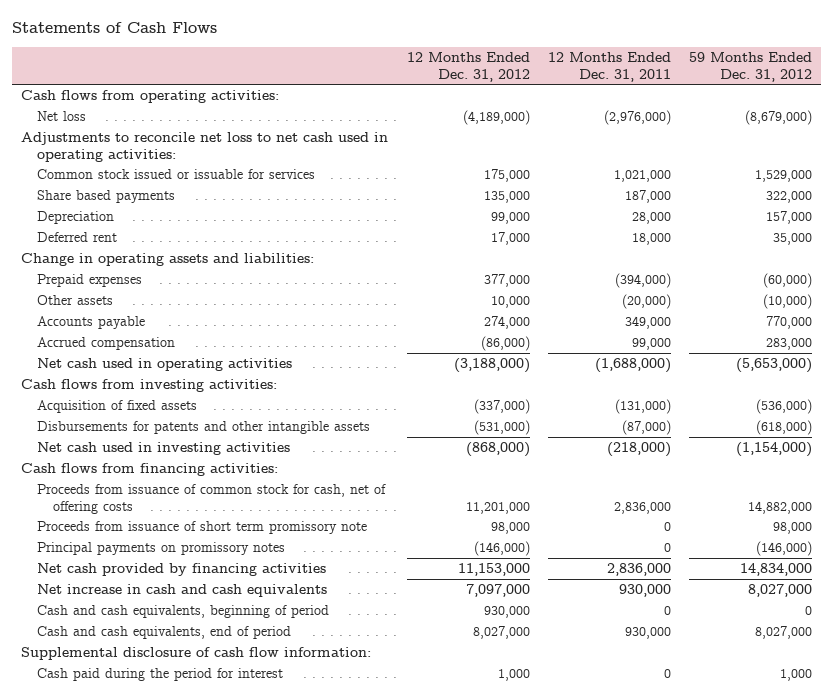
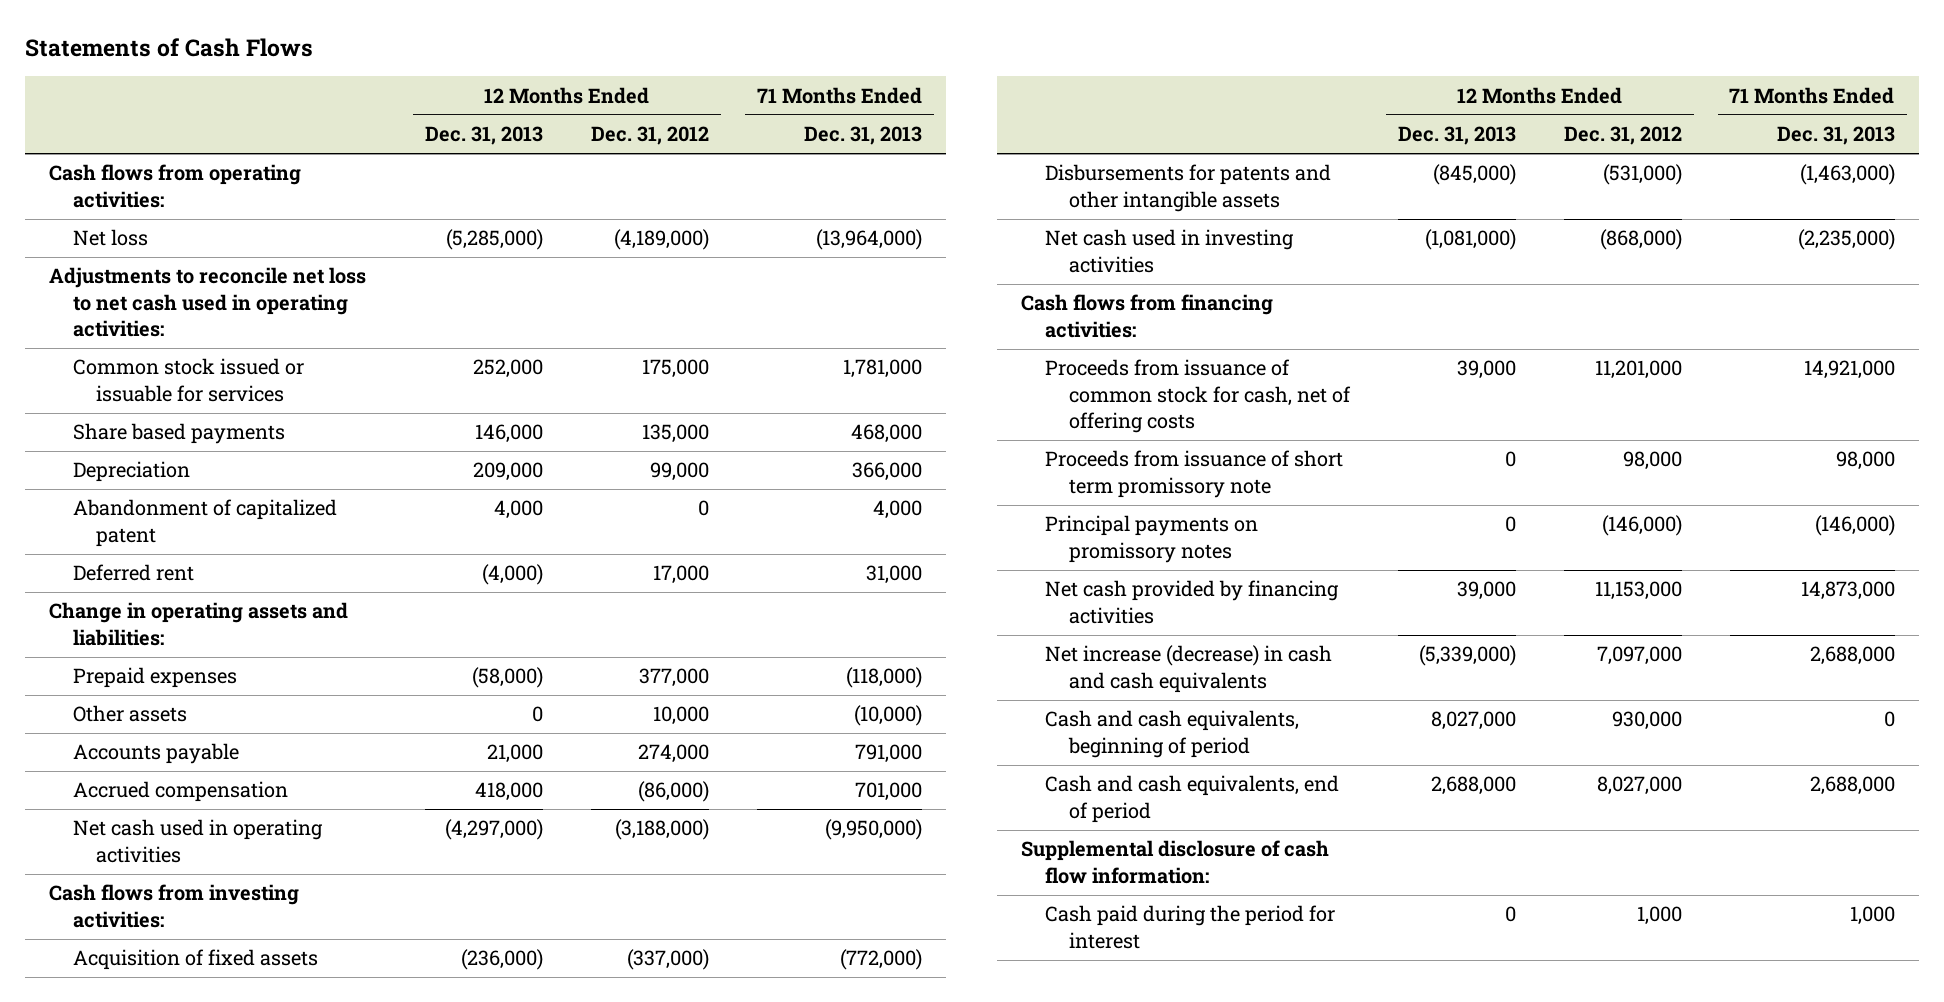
- | 12 Months Ended Dec. 31, 2012 | 12 Months Ended Dec. 31, 2011 | 59 Months Ended Dec. 31, 2012
+ | 12 Months Ended Dec. 31, 2013 | 12 Months Ended Dec. 31, 2012 | 71 Months Ended Dec. 31, 2013
+ Abandonment of capitalized patent | 4,000 | 0 | 4,000
- Net increase in cash and cash equivalents | 7,097,000 | 930,000 | 8,027,000
+ Net increase (decrease) in cash and cash equivalents | (5,339,000) | 7,097,000 | 2,688,000

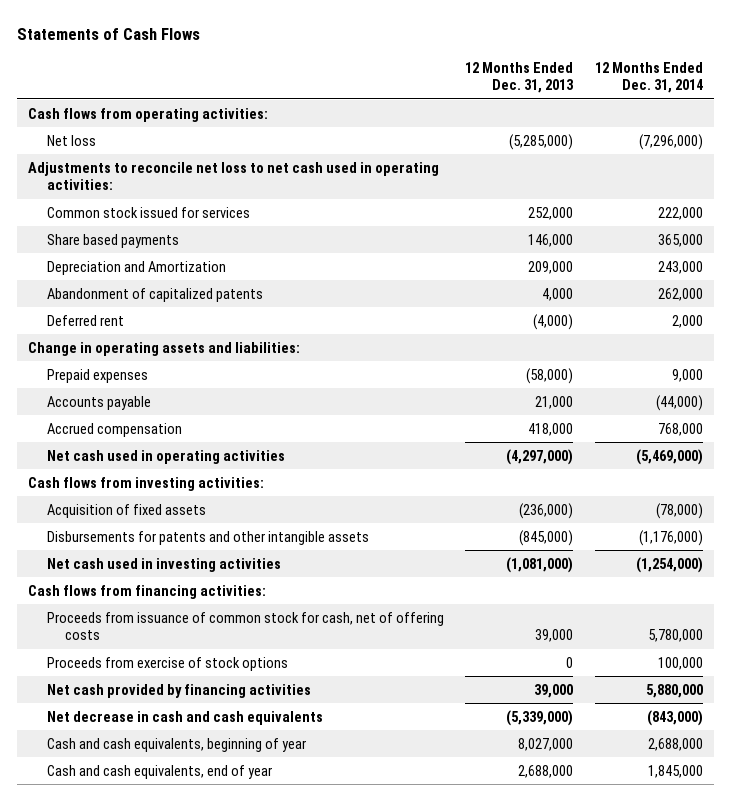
- | 12 Months Ended Dec. 31, 2013 | 12 Months Ended Dec. 31, 2012 | 71 Months Ended Dec. 31, 2013
+ | 12 Months Ended Dec. 31, 2013 | 12 Months Ended Dec. 31, 2014
- Common stock issued or issuable for services | 252,000 | 175,000 | 1,781,000
+ Common stock issued for services | 252,000 | 222,000
- Depreciation | 209,000 | 99,000 | 366,000
- Abandonment of capitalized patent | 4,000 | 0 | 4,000
+ Depreciation and Amortization | 209,000 | 243,000
+ Abandonment of capitalized patents | 4,000 | 262,000
- Other assets | 0 | 10,000 | (10,000)
- Proceeds from issuance of short term promissory note | 0 | 98,000 | 98,000
- Principal payments on promissory notes | 0 | (146,000) | (146,000)
+ Proceeds from exercise of stock options | 0 | 100,000
- Net increase (decrease) in cash and cash equivalents | (5,339,000) | 7,097,000 | 2,688,000
- Cash and cash equivalents, beginning of period | 8,027,000 | 930,000 | 0
- Cash and cash equivalents, end of period | 2,688,000 | 8,027,000 | 2,688,000
- Supplemental disclosure of cash flow information:
- Cash paid during the period for interest | 0 | 1,000 | 1,000
+ Net decrease in cash and cash equivalents | (5,339,000) | (843,000)
+ Cash and cash equivalents, beginning of year | 8,027,000 | 2,688,000
+ Cash and cash equivalents, end of year | 2,688,000 | 1,845,000

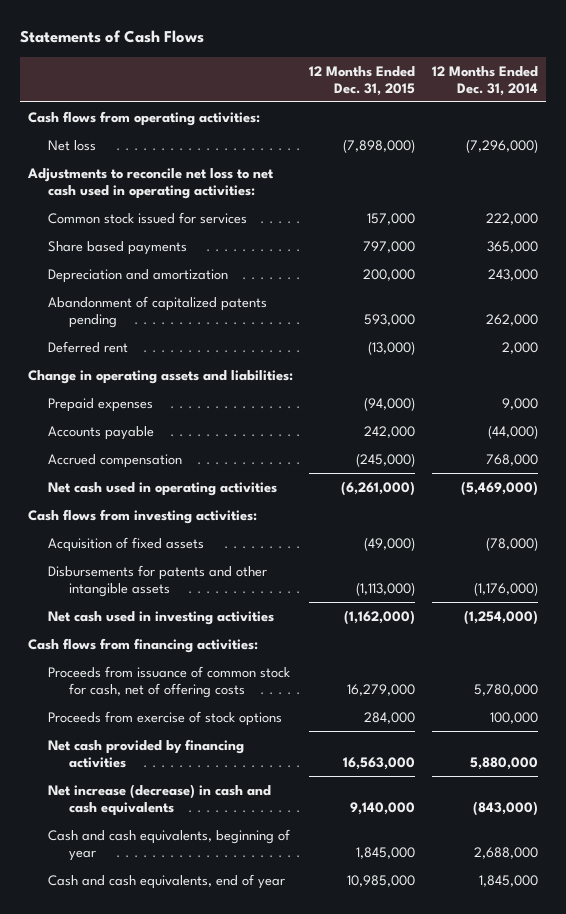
- | 12 Months Ended Dec. 31, 2013 | 12 Months Ended Dec. 31, 2014
+ | 12 Months Ended Dec. 31, 2015 | 12 Months Ended Dec. 31, 2014
- Depreciation and Amortization | 209,000 | 243,000
- Abandonment of capitalized patents | 4,000 | 262,000
+ Depreciation and amortization | 200,000 | 243,000
+ Abandonment of capitalized patents pending | 593,000 | 262,000
- Net decrease in cash and cash equivalents | (5,339,000) | (843,000)
+ Net increase (decrease) in cash and cash equivalents | 9,140,000 | (843,000)

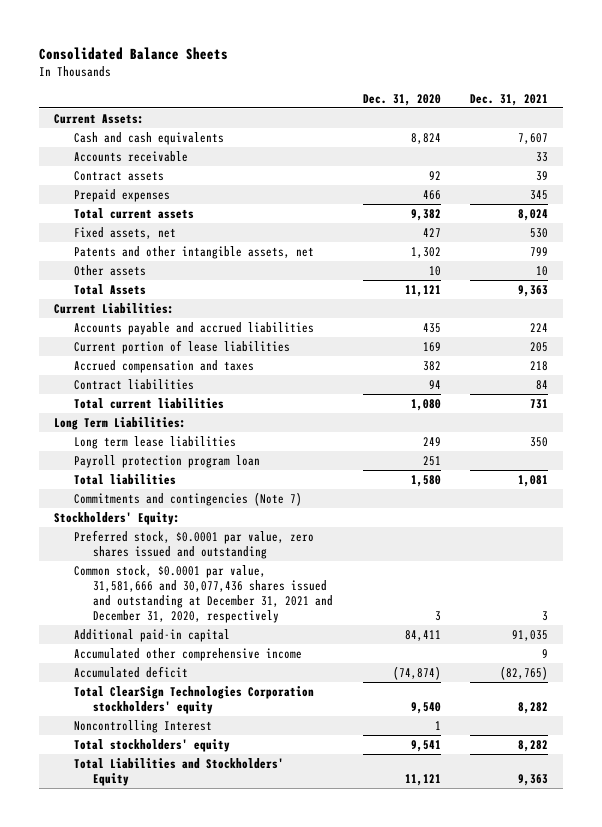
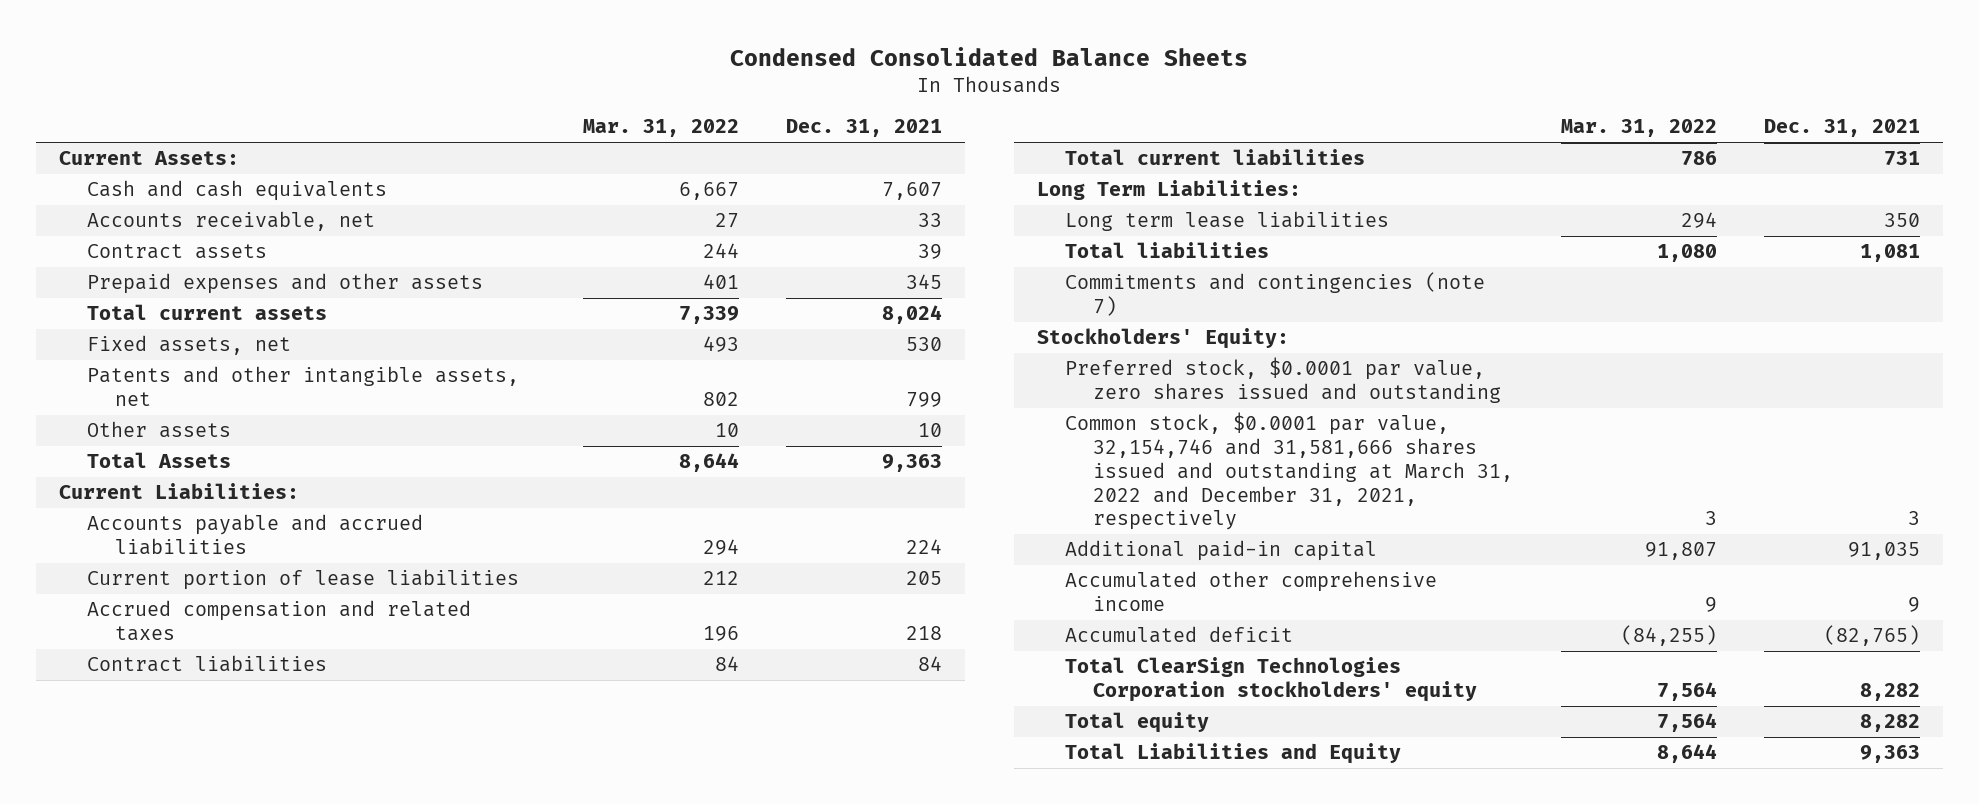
- Consolidated Balance Sheets
+ Condensed Consolidated Balance Sheets
- | Dec. 31, 2020 | Dec. 31, 2021
+ | Mar. 31, 2022 | Dec. 31, 2021
- Accounts receivable | | 33
+ Accounts receivable, net | 27 | 33
- Prepaid expenses | 466 | 345
+ Prepaid expenses and other assets | 401 | 345
- Accrued compensation and taxes | 382 | 218
+ Accrued compensation and related taxes | 196 | 218
- Payroll protection program loan | 251 |
- Commitments and contingencies (Note 7)
+ Commitments and contingencies (note 7)
- Common stock, $0.0001 par value, 31,581,666 and 30,077,436 shares issued and outstanding at December 31, 2021 and December 31, 2020, respectively | 3 | 3
+ Common stock, $0.0001 par value, 32,154,746 and 31,581,666 shares issued and outstanding at March 31, 2022 and December 31, 2021, respectively | 3 | 3
- Noncontrolling Interest | 1 |
- Total stockholders' equity | 9,541 | 8,282
- Total Liabilities and Stockholders' Equity | 11,121 | 9,363
+ Total equity | 7,564 | 8,282
+ Total Liabilities and Equity | 8,644 | 9,363

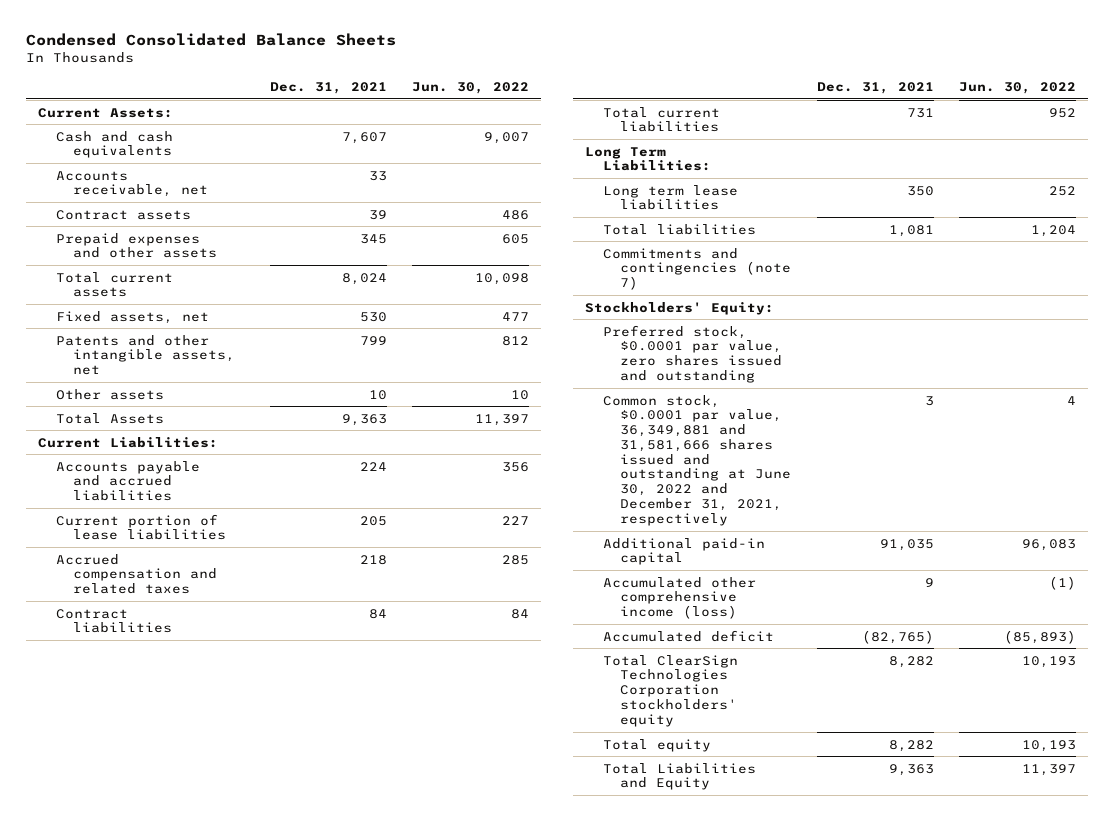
- | Mar. 31, 2022 | Dec. 31, 2021
+ | Dec. 31, 2021 | Jun. 30, 2022
- Common stock, $0.0001 par value, 32,154,746 and 31,581,666 shares issued and outstanding at March 31, 2022 and December 31, 2021, respectively | 3 | 3
+ Common stock, $0.0001 par value, 36,349,881 and 31,581,666 shares issued and outstanding at June 30, 2022 and December 31, 2021, respectively | 3 | 4
- Accumulated other comprehensive income | 9 | 9
+ Accumulated other comprehensive income (loss) | 9 | (1)

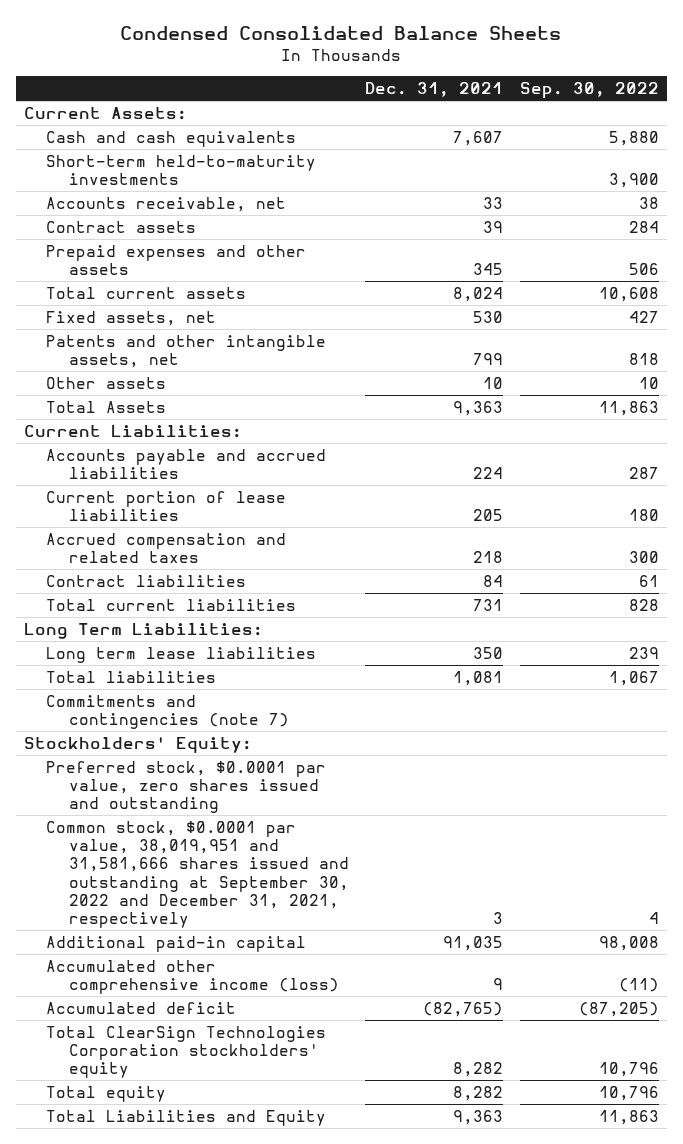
- | Dec. 31, 2021 | Jun. 30, 2022
+ | Dec. 31, 2021 | Sep. 30, 2022
+ Short-term held-to-maturity investments | | 3,900
- Common stock, $0.0001 par value, 36,349,881 and 31,581,666 shares issued and outstanding at June 30, 2022 and December 31, 2021, respectively | 3 | 4
+ Common stock, $0.0001 par value, 38,019,951 and 31,581,666 shares issued and outstanding at September 30, 2022 and December 31, 2021, respectively | 3 | 4

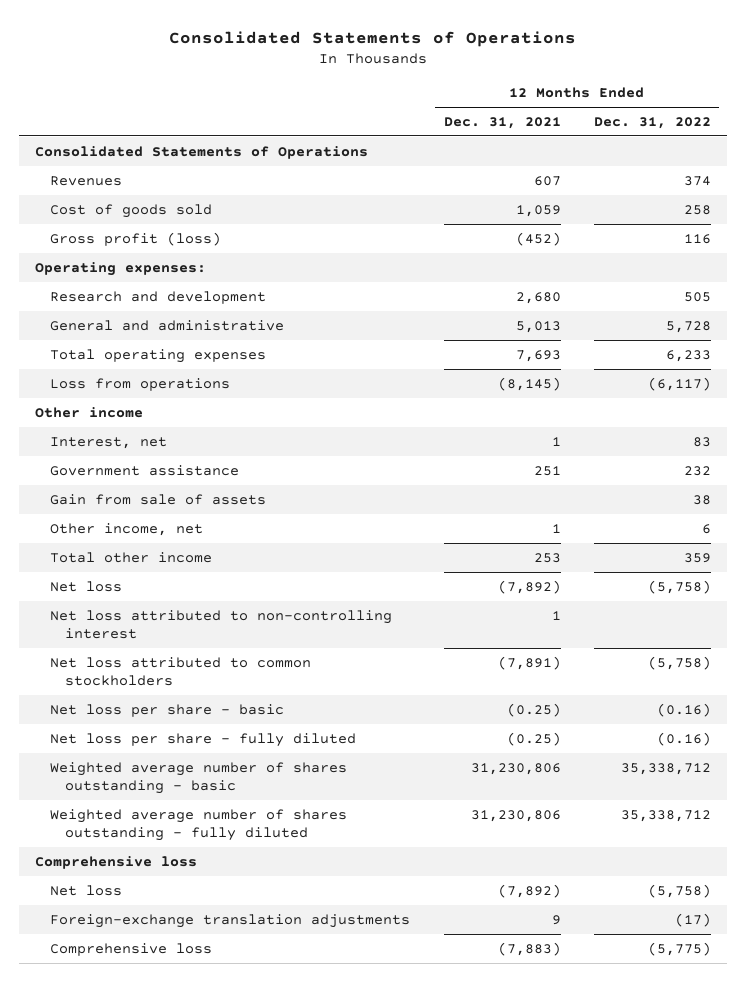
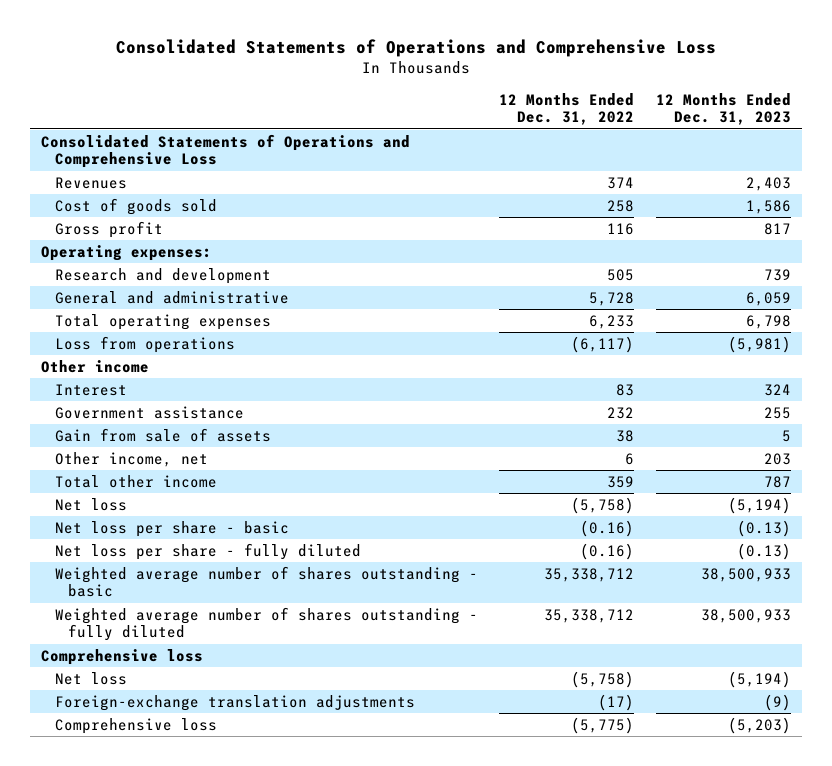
- Consolidated Statements of Operations
+ Consolidated Statements of Operations and Comprehensive Loss
- | 12 Months Ended Dec. 31, 2021 | 12 Months Ended Dec. 31, 2022
+ | 12 Months Ended Dec. 31, 2022 | 12 Months Ended Dec. 31, 2023
- Consolidated Statements of Operations
+ Consolidated Statements of Operations and Comprehensive Loss
- Gross profit (loss) | (452) | 116
+ Gross profit | 116 | 817
- Interest, net | 1 | 83
+ Interest | 83 | 324
- Net loss attributed to non-controlling interest | 1 |
- Net loss attributed to common stockholders | (7,891) | (5,758)

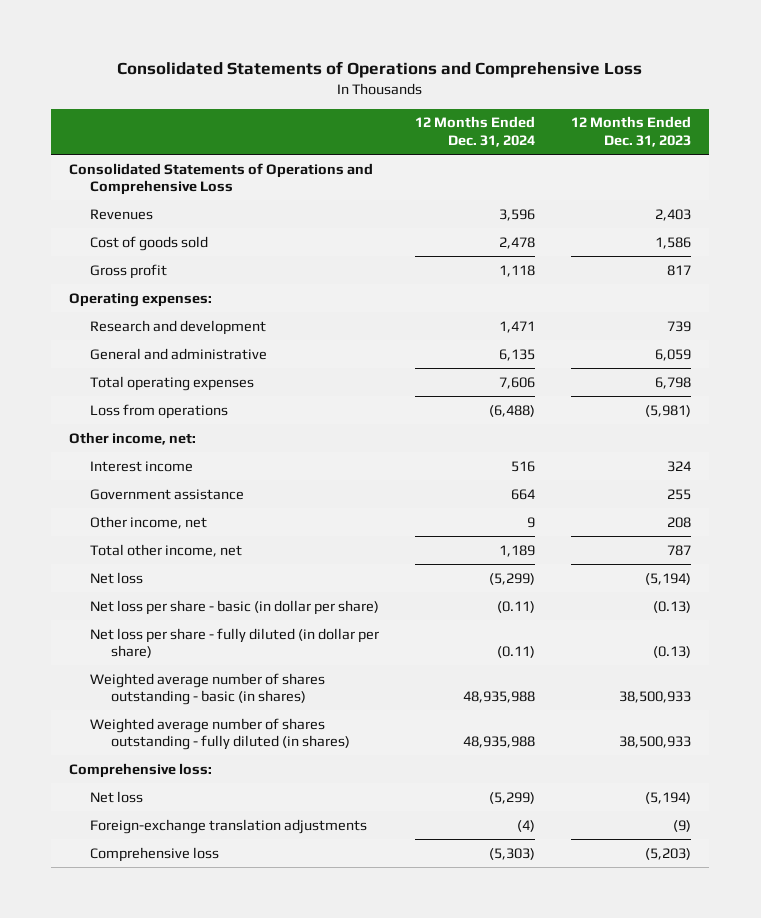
- | 12 Months Ended Dec. 31, 2022 | 12 Months Ended Dec. 31, 2023
+ | 12 Months Ended Dec. 31, 2024 | 12 Months Ended Dec. 31, 2023
- Other income
- Interest | 83 | 324
+ Other income, net:
+ Interest income | 516 | 324
- Gain from sale of assets | 38 | 5
- Other income, net | 6 | 203
- Total other income | 359 | 787
+ Other income, net | 9 | 208
+ Total other income, net | 1,189 | 787
- Net loss per share - basic | (0.16) | (0.13)
- Net loss per share - fully diluted | (0.16) | (0.13)
- Weighted average number of shares outstanding - basic | 35,338,712 | 38,500,933
- Weighted average number of shares outstanding - fully diluted | 35,338,712 | 38,500,933
- Comprehensive loss
+ Net loss per share - basic (in dollar per share) | (0.11) | (0.13)
+ Net loss per share - fully diluted (in dollar per share) | (0.11) | (0.13)
+ Weighted average number of shares outstanding - basic (in shares) | 48,935,988 | 38,500,933
+ Weighted average number of shares outstanding - fully diluted (in shares) | 48,935,988 | 38,500,933
+ Comprehensive loss:

